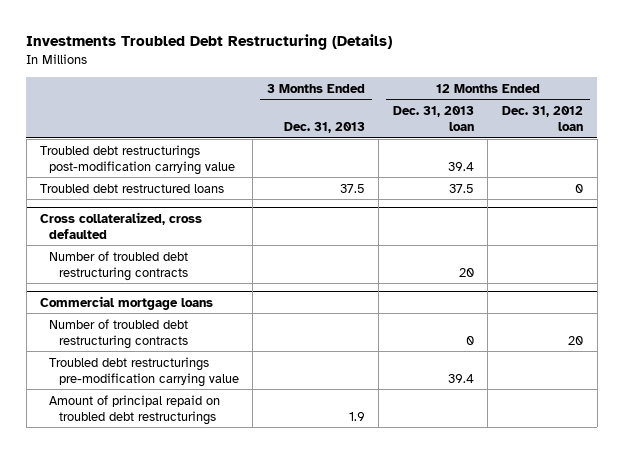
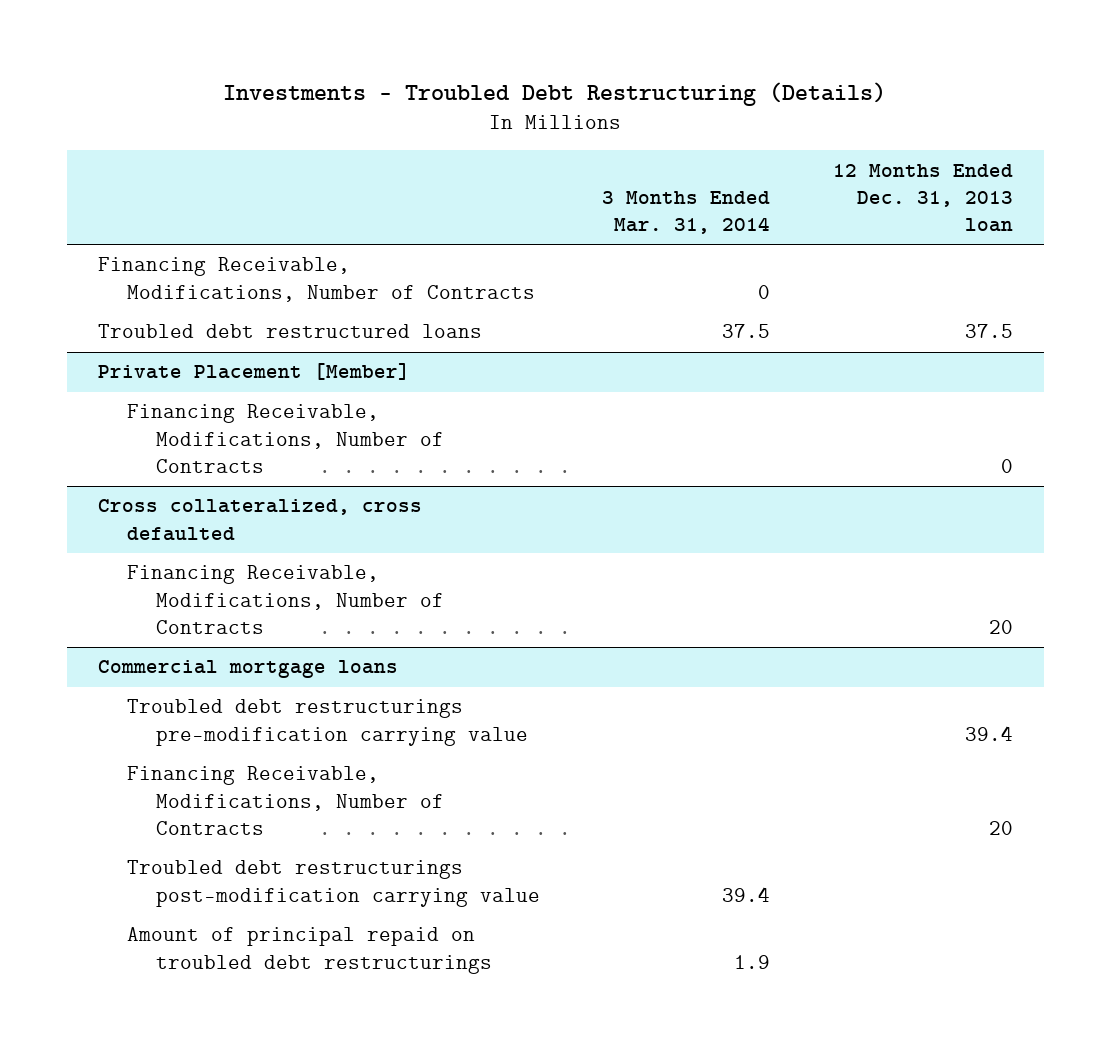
- Investments Troubled Debt Restructuring (Details)
+ Investments - Troubled Debt Restructuring (Details)
- | 3 Months Ended Dec. 31, 2013 | 12 Months Ended Dec. 31, 2013 loan | 12 Months Ended Dec. 31, 2012 loan
+ | 3 Months Ended Mar. 31, 2014 | 12 Months Ended Dec. 31, 2013 loan
- Troubled debt restructurings post-modification carrying value | | 39.4 |
+ Financing Receivable, Modifications, Number of Contracts | 0 |
+ Private Placement [Member]
+ Financing Receivable, Modifications, Number of Contracts | | 0
@ Cross collateralized, cross defaulted
- Number of troubled debt restructuring contracts | | 20 |
+ Financing Receivable, Modifications, Number of Contracts | | 20
@ Commercial mortgage loans
- Number of troubled debt restructuring contracts | | 0 | 20
+ Financing Receivable, Modifications, Number of Contracts | | 20
+ Troubled debt restructurings post-modification carrying value | 39.4 |

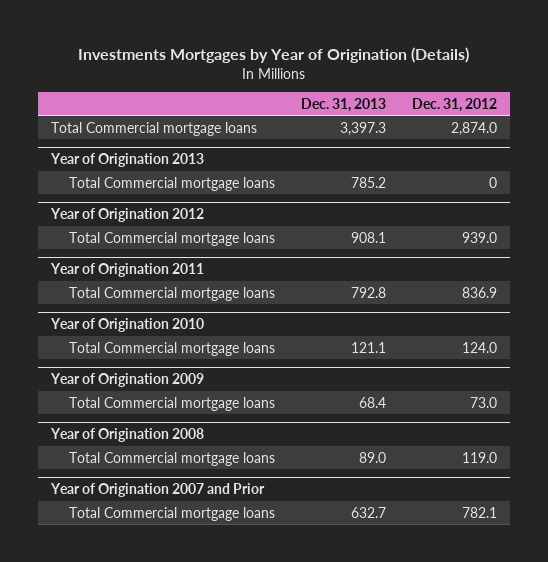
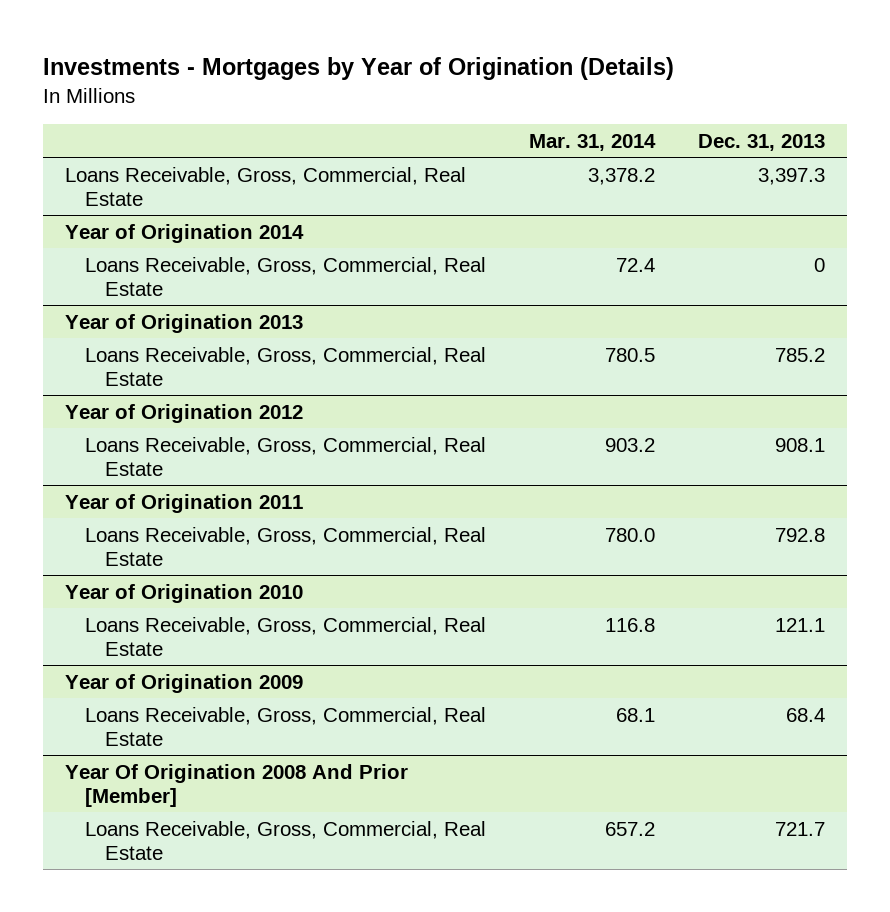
- Investments Mortgages by Year of Origination (Details)
+ Investments - Mortgages by Year of Origination (Details)
- | Dec. 31, 2013 | Dec. 31, 2012
+ | Mar. 31, 2014 | Dec. 31, 2013
- Total Commercial mortgage loans | 3,397.3 | 2,874.0
+ Loans Receivable, Gross, Commercial, Real Estate | 3,378.2 | 3,397.3
+ Year of Origination 2014
+ Loans Receivable, Gross, Commercial, Real Estate | 72.4 | 0
@ Year of Origination 2013
- Total Commercial mortgage loans | 785.2 | 0
+ Loans Receivable, Gross, Commercial, Real Estate | 780.5 | 785.2
@ Year of Origination 2012
- Total Commercial mortgage loans | 908.1 | 939.0
+ Loans Receivable, Gross, Commercial, Real Estate | 903.2 | 908.1
@ Year of Origination 2011
- Total Commercial mortgage loans | 792.8 | 836.9
+ Loans Receivable, Gross, Commercial, Real Estate | 780.0 | 792.8
@ Year of Origination 2010
- Total Commercial mortgage loans | 121.1 | 124.0
+ Loans Receivable, Gross, Commercial, Real Estate | 116.8 | 121.1
@ Year of Origination 2009
- Total Commercial mortgage loans | 68.4 | 73.0
- Year of Origination 2008
- Total Commercial mortgage loans | 89.0 | 119.0
- Year of Origination 2007 and Prior
- Total Commercial mortgage loans | 632.7 | 782.1
@ Year of Origination 2009
+ Loans Receivable, Gross, Commercial, Real Estate | 68.1 | 68.4
+ Year Of Origination 2008 And Prior [Member]
+ Loans Receivable, Gross, Commercial, Real Estate | 657.2 | 721.7

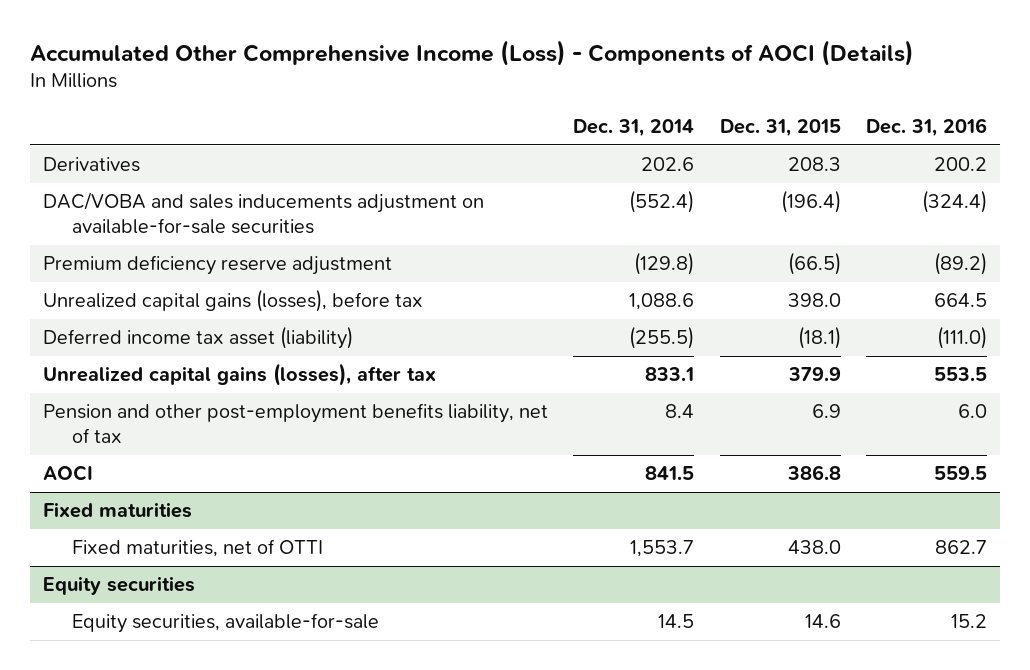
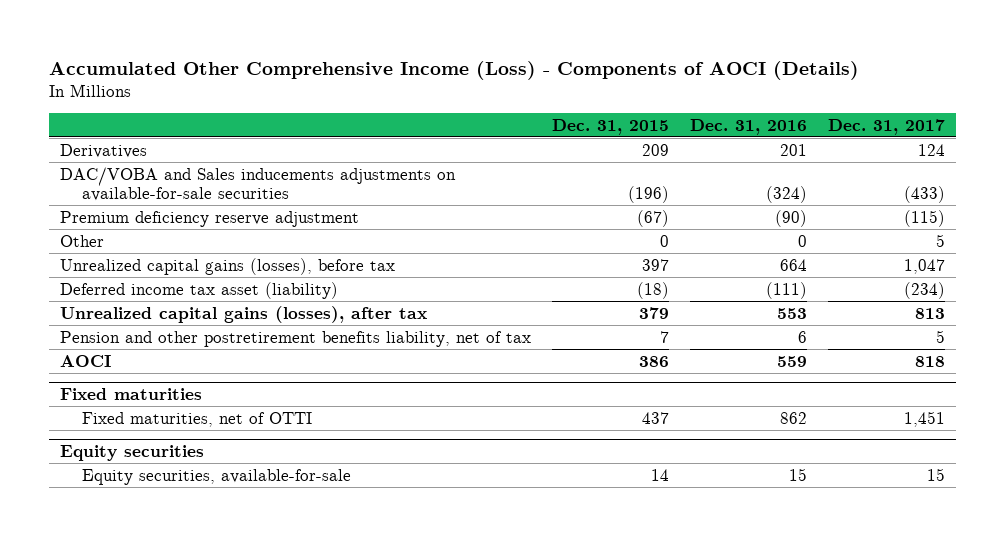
- | Dec. 31, 2014 | Dec. 31, 2015 | Dec. 31, 2016
+ | Dec. 31, 2015 | Dec. 31, 2016 | Dec. 31, 2017
- Derivatives | 202.6 | 208.3 | 200.2
- DAC/VOBA and sales inducements adjustment on available-for-sale securities | (552.4) | (196.4) | (324.4)
- Premium deficiency reserve adjustment | (129.8) | (66.5) | (89.2)
- Unrealized capital gains (losses), before tax | 1,088.6 | 398.0 | 664.5
- Deferred income tax asset (liability) | (255.5) | (18.1) | (111.0)
- Unrealized capital gains (losses), after tax | 833.1 | 379.9 | 553.5
- Pension and other post-employment benefits liability, net of tax | 8.4 | 6.9 | 6.0
- AOCI | 841.5 | 386.8 | 559.5
+ Derivatives | 209 | 201 | 124
+ DAC/VOBA and Sales inducements adjustments on available-for-sale securities | (196) | (324) | (433)
+ Premium deficiency reserve adjustment | (67) | (90) | (115)
+ Other | 0 | 0 | 5
+ Unrealized capital gains (losses), before tax | 397 | 664 | 1,047
+ Deferred income tax asset (liability) | (18) | (111) | (234)
+ Unrealized capital gains (losses), after tax | 379 | 553 | 813
+ Pension and other postretirement benefits liability, net of tax | 7 | 6 | 5
+ AOCI | 386 | 559 | 818
@ Fixed maturities
- Fixed maturities, net of OTTI | 1,553.7 | 438.0 | 862.7
+ Fixed maturities, net of OTTI | 437 | 862 | 1,451
@ Equity securities
- Equity securities, available-for-sale | 14.5 | 14.6 | 15.2
+ Equity securities, available-for-sale | 14 | 15 | 15

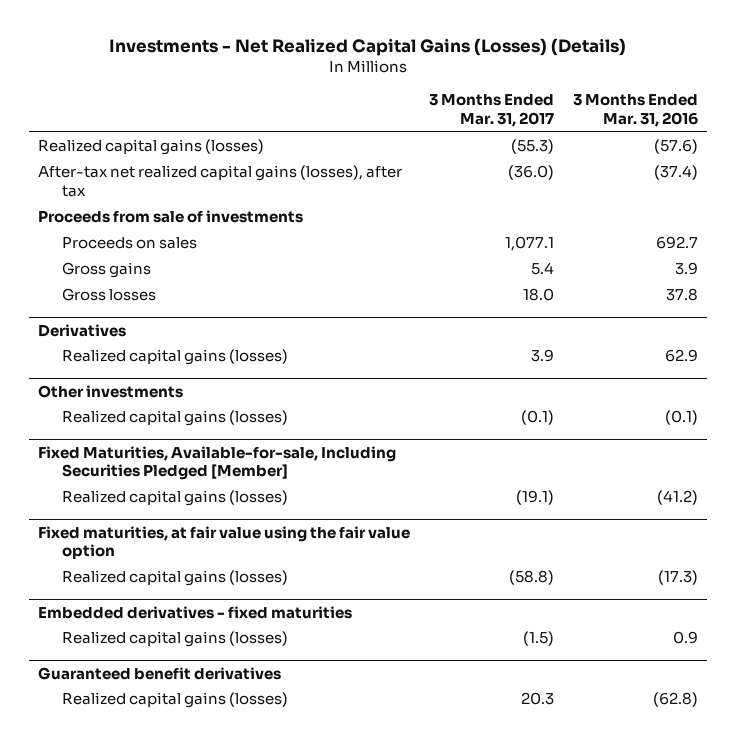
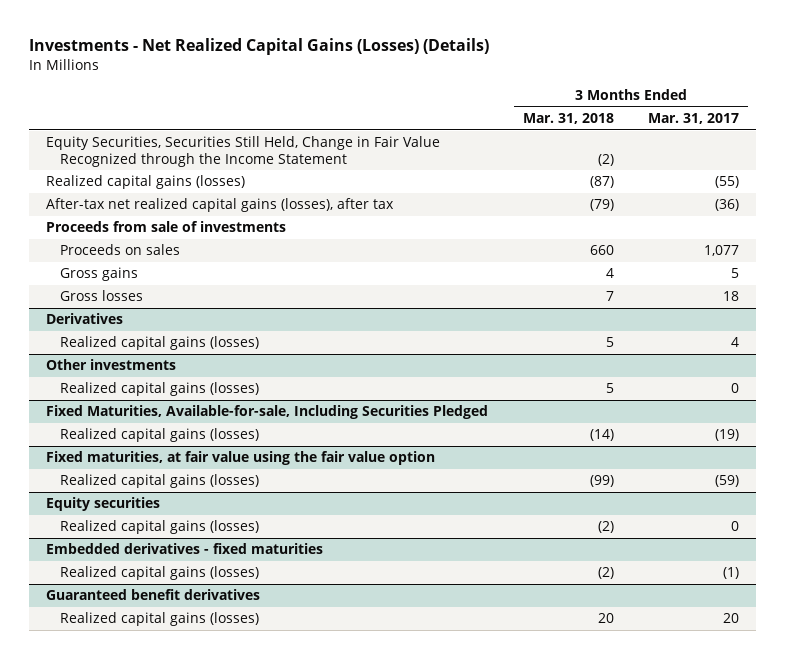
- | 3 Months Ended Mar. 31, 2017 | 3 Months Ended Mar. 31, 2016
+ | 3 Months Ended Mar. 31, 2018 | 3 Months Ended Mar. 31, 2017
- Realized capital gains (losses) | (55.3) | (57.6)
- After-tax net realized capital gains (losses), after tax | (36.0) | (37.4)
+ Equity Securities, Securities Still Held, Change in Fair Value Recognized through the Income Statement | (2) |
+ Realized capital gains (losses) | (87) | (55)
+ After-tax net realized capital gains (losses), after tax | (79) | (36)
- Proceeds on sales | 1,077.1 | 692.7
- Gross gains | 5.4 | 3.9
- Gross losses | 18.0 | 37.8
+ Proceeds on sales | 660 | 1,077
+ Gross gains | 4 | 5
+ Gross losses | 7 | 18
@ Derivatives
- Realized capital gains (losses) | 3.9 | 62.9
+ Realized capital gains (losses) | 5 | 4
@ Other investments
- Realized capital gains (losses) | (0.1) | (0.1)
- Fixed Maturities, Available-for-sale, Including Securities Pledged [Member]
- Realized capital gains (losses) | (19.1) | (41.2)
@ Other investments
+ Realized capital gains (losses) | 5 | 0
+ Fixed Maturities, Available-for-sale, Including Securities Pledged
+ Realized capital gains (losses) | (14) | (19)
@ Fixed maturities, at fair value using the fair value option
- Realized capital gains (losses) | (58.8) | (17.3)
+ Realized capital gains (losses) | (99) | (59)
+ Equity securities
+ Realized capital gains (losses) | (2) | 0
@ Embedded derivatives - fixed maturities
- Realized capital gains (losses) | (1.5) | 0.9
+ Realized capital gains (losses) | (2) | (1)
@ Guaranteed benefit derivatives
- Realized capital gains (losses) | 20.3 | (62.8)
+ Realized capital gains (losses) | 20 | 20

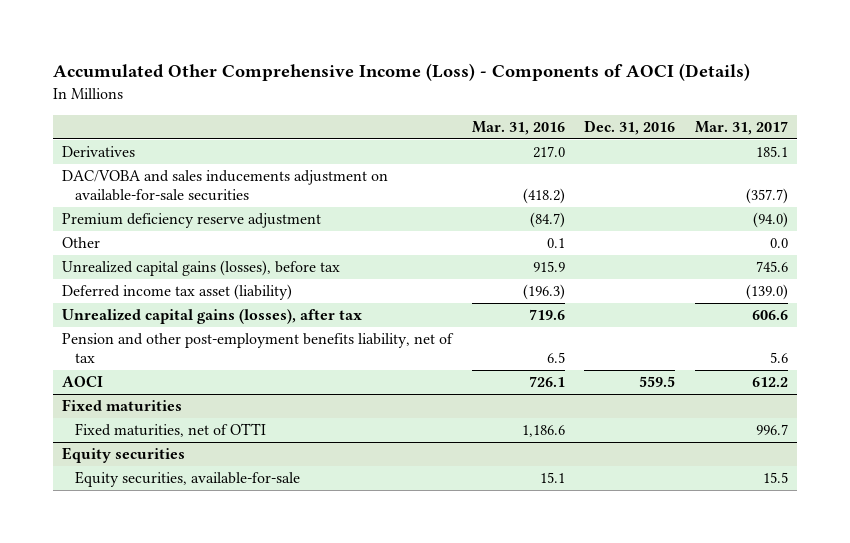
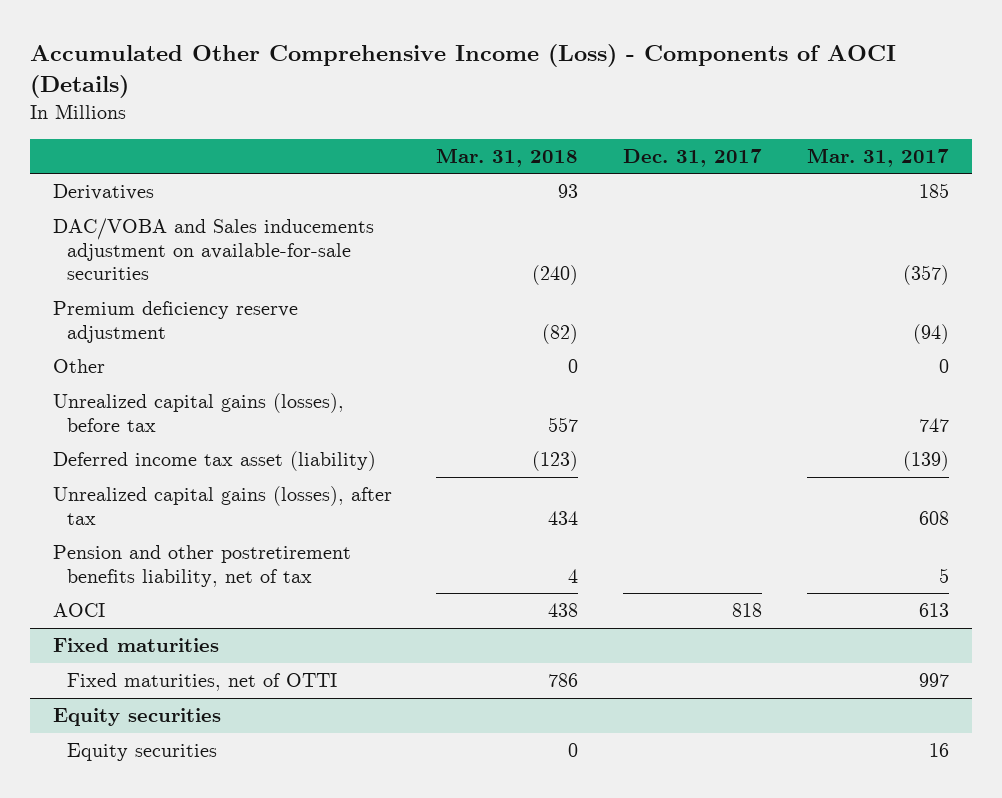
- | Mar. 31, 2016 | Dec. 31, 2016 | Mar. 31, 2017
+ | Mar. 31, 2018 | Dec. 31, 2017 | Mar. 31, 2017
- Derivatives | 217.0 | | 185.1
- DAC/VOBA and sales inducements adjustment on available-for-sale securities | (418.2) | | (357.7)
- Premium deficiency reserve adjustment | (84.7) | | (94.0)
- Other | 0.1 | | 0.0
- Unrealized capital gains (losses), before tax | 915.9 | | 745.6
- Deferred income tax asset (liability) | (196.3) | | (139.0)
- Unrealized capital gains (losses), after tax | 719.6 | | 606.6
- Pension and other post-employment benefits liability, net of tax | 6.5 | | 5.6
- AOCI | 726.1 | 559.5 | 612.2
+ Derivatives | 93 | | 185
+ DAC/VOBA and Sales inducements adjustment on available-for-sale securities | (240) | | (357)
+ Premium deficiency reserve adjustment | (82) | | (94)
+ Other | 0 | | 0
+ Unrealized capital gains (losses), before tax | 557 | | 747
+ Deferred income tax asset (liability) | (123) | | (139)
+ Unrealized capital gains (losses), after tax | 434 | | 608
+ Pension and other postretirement benefits liability, net of tax | 4 | | 5
+ AOCI | 438 | 818 | 613
@ Fixed maturities
- Fixed maturities, net of OTTI | 1,186.6 | | 996.7
+ Fixed maturities, net of OTTI | 786 | | 997
@ Equity securities
- Equity securities, available-for-sale | 15.1 | | 15.5
+ Equity securities | 0 | | 16

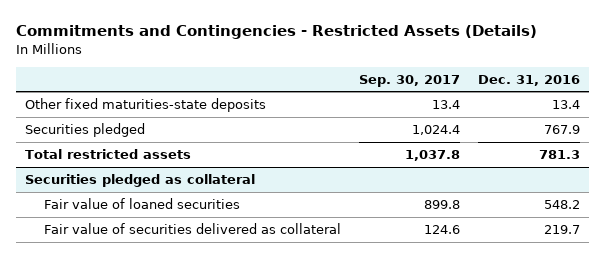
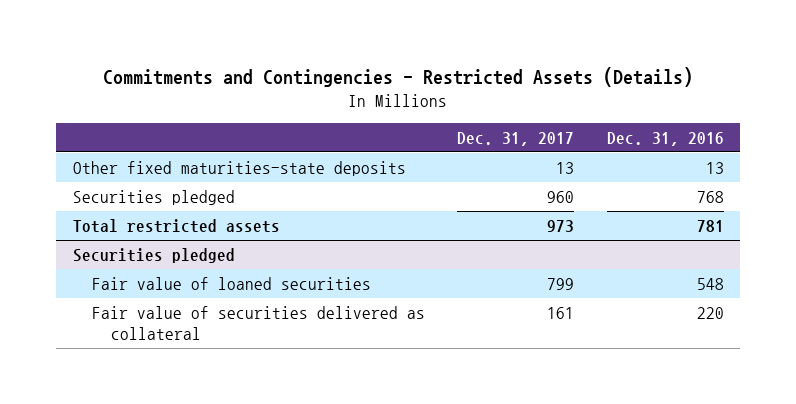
- | Sep. 30, 2017 | Dec. 31, 2016
+ | Dec. 31, 2017 | Dec. 31, 2016
- Other fixed maturities-state deposits | 13.4 | 13.4
- Securities pledged | 1,024.4 | 767.9
- Total restricted assets | 1,037.8 | 781.3
- Securities pledged as collateral
- Fair value of loaned securities | 899.8 | 548.2
- Fair value of securities delivered as collateral | 124.6 | 219.7
+ Other fixed maturities-state deposits | 13 | 13
+ Securities pledged | 960 | 768
+ Total restricted assets | 973 | 781
+ Securities pledged
+ Fair value of loaned securities | 799 | 548
+ Fair value of securities delivered as collateral | 161 | 220

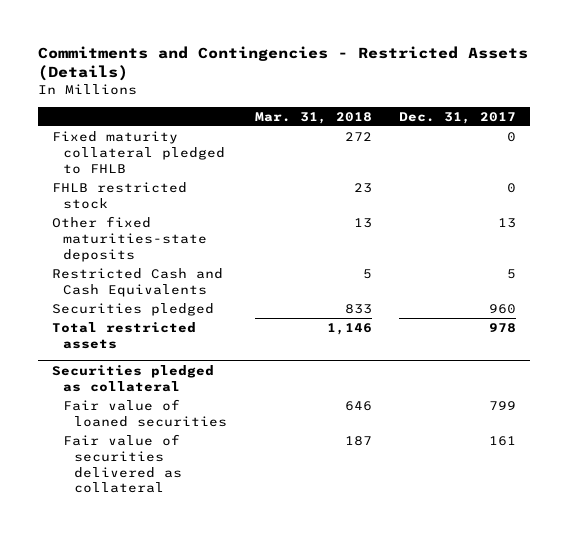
- | Dec. 31, 2017 | Dec. 31, 2016
+ | Mar. 31, 2018 | Dec. 31, 2017
+ Fixed maturity collateral pledged to FHLB | 272 | 0
+ FHLB restricted stock | 23 | 0
+ Restricted Cash and Cash Equivalents | 5 | 5
- Total restricted assets | 973 | 781
- Securities pledged
+ Total restricted assets | 1,146 | 978
+ Securities pledged as collateral

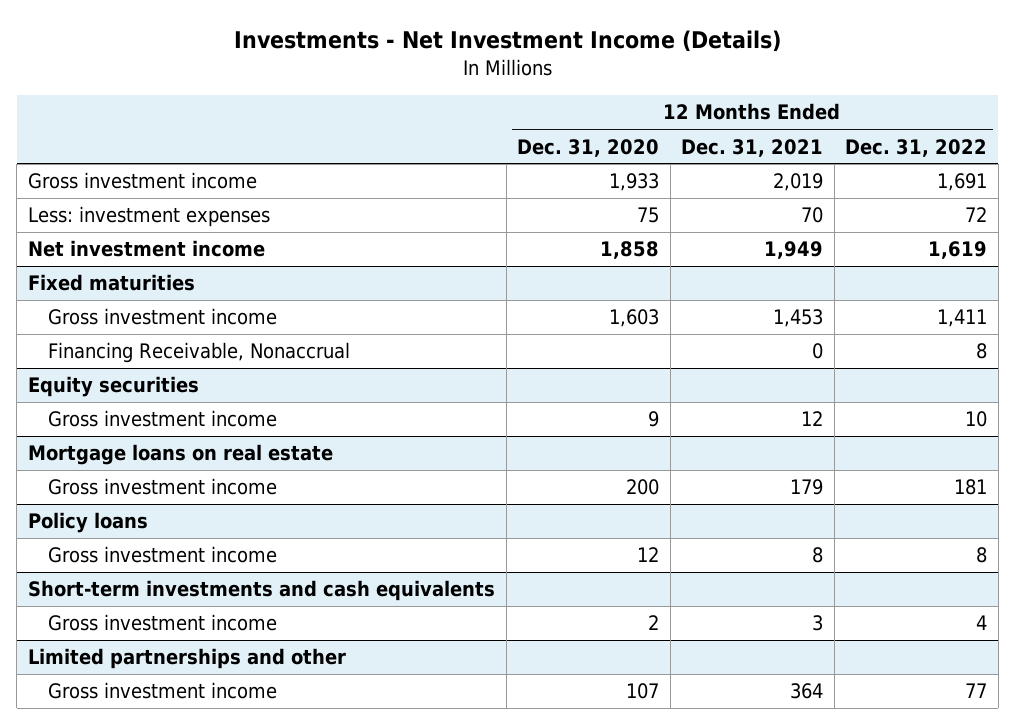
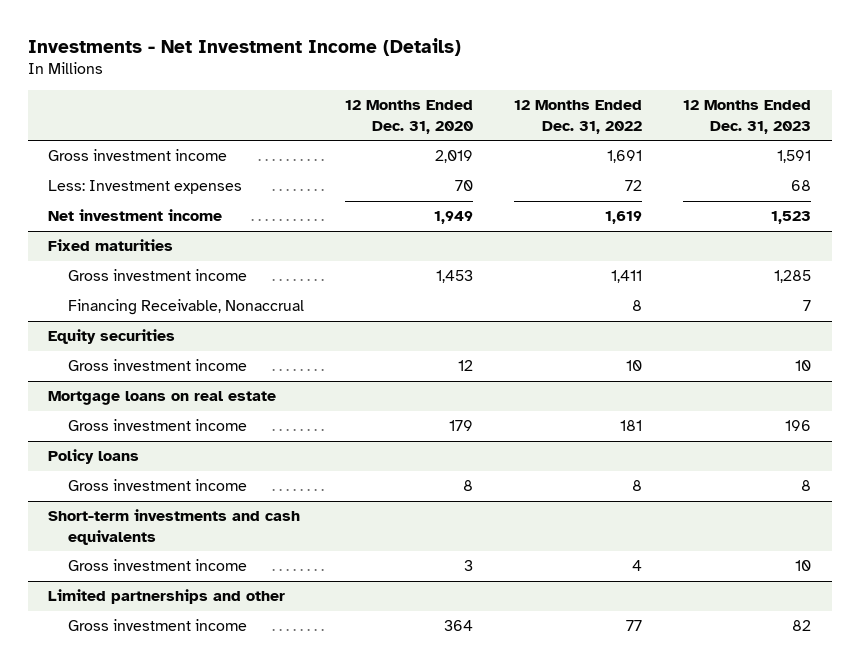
- | 12 Months Ended Dec. 31, 2020 | 12 Months Ended Dec. 31, 2021 | 12 Months Ended Dec. 31, 2022
+ | 12 Months Ended Dec. 31, 2020 | 12 Months Ended Dec. 31, 2022 | 12 Months Ended Dec. 31, 2023
- Gross investment income | 1,933 | 2,019 | 1,691
- Less: investment expenses | 75 | 70 | 72
- Net investment income | 1,858 | 1,949 | 1,619
+ Gross investment income | 2,019 | 1,691 | 1,591
+ Less: Investment expenses | 70 | 72 | 68
+ Net investment income | 1,949 | 1,619 | 1,523
@ Fixed maturities
- Gross investment income | 1,603 | 1,453 | 1,411
+ Gross investment income | 1,453 | 1,411 | 1,285
@ Equity securities
- Gross investment income | 9 | 12 | 10
+ Gross investment income | 12 | 10 | 10
@ Mortgage loans on real estate
- Gross investment income | 200 | 179 | 181
+ Gross investment income | 179 | 181 | 196
@ Policy loans
- Gross investment income | 12 | 8 | 8
+ Gross investment income | 8 | 8 | 8
@ Short-term investments and cash equivalents
- Gross investment income | 2 | 3 | 4
+ Gross investment income | 3 | 4 | 10
@ Limited partnerships and other
- Gross investment income | 107 | 364 | 77
+ Gross investment income | 364 | 77 | 82

